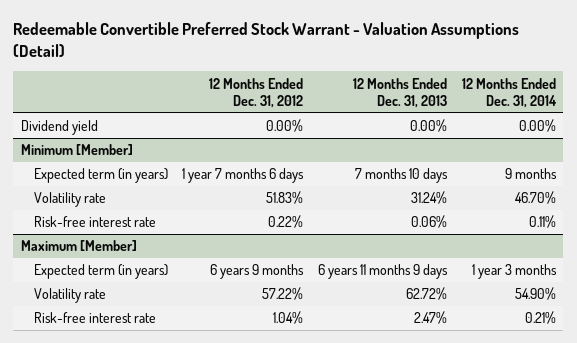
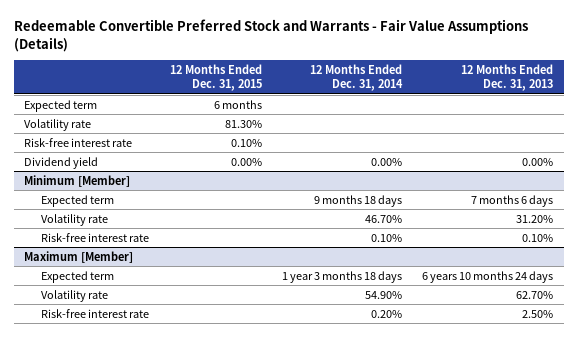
- Redeemable Convertible Preferred Stock Warrant - Valuation Assumptions (Detail)
+ Redeemable Convertible Preferred Stock and Warrants - Fair Value Assumptions (Details)
- | 12 Months Ended Dec. 31, 2012 | 12 Months Ended Dec. 31, 2013 | 12 Months Ended Dec. 31, 2014
+ | 12 Months Ended Dec. 31, 2015 | 12 Months Ended Dec. 31, 2014 | 12 Months Ended Dec. 31, 2013
+ Expected term | 6 months | |
+ Volatility rate | 81.30% | |
+ Risk-free interest rate | 0.10% | |
@ Minimum [Member]
- Expected term (in years) | 1 year 7 months 6 days | 7 months 10 days | 9 months
- Volatility rate | 51.83% | 31.24% | 46.70%
- Risk-free interest rate | 0.22% | 0.06% | 0.11%
+ Expected term | | 9 months 18 days | 7 months 6 days
+ Volatility rate | | 46.70% | 31.20%
+ Risk-free interest rate | | 0.10% | 0.10%
@ Maximum [Member]
- Expected term (in years) | 6 years 9 months | 6 years 11 months 9 days | 1 year 3 months
- Volatility rate | 57.22% | 62.72% | 54.90%
- Risk-free interest rate | 1.04% | 2.47% | 0.21%
+ Expected term | | 1 year 3 months 18 days | 6 years 10 months 24 days
+ Volatility rate | | 54.90% | 62.70%
+ Risk-free interest rate | | 0.20% | 2.50%

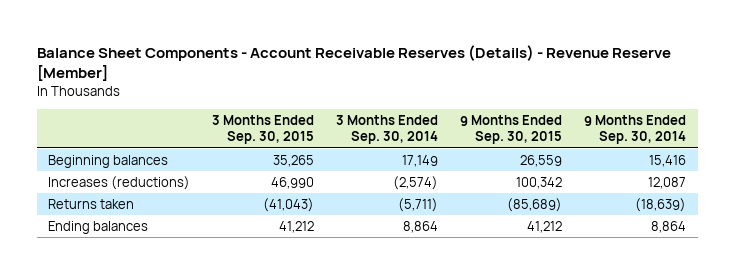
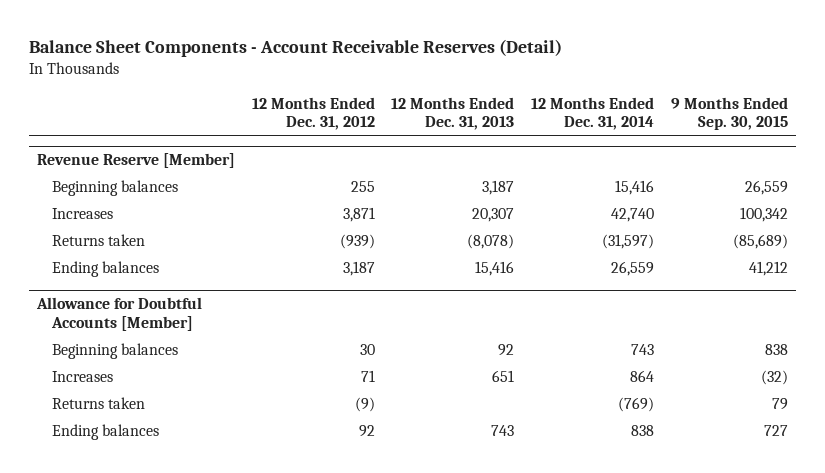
- Balance Sheet Components - Account Receivable Reserves (Details) - Revenue Reserve [Member]
+ Balance Sheet Components - Account Receivable Reserves (Detail)
- | 3 Months Ended Sep. 30, 2015 | 3 Months Ended Sep. 30, 2014 | 9 Months Ended Sep. 30, 2015 | 9 Months Ended Sep. 30, 2014
+ | 12 Months Ended Dec. 31, 2012 | 12 Months Ended Dec. 31, 2013 | 12 Months Ended Dec. 31, 2014 | 9 Months Ended Sep. 30, 2015
+ Revenue Reserve [Member]
- Increases (reductions) | 46,990 | (2,574) | 100,342 | 12,087
+ Increases | 3,871 | 20,307 | 42,740 | 100,342
+ Allowance for Doubtful Accounts [Member]
+ Beginning balances | 30 | 92 | 743 | 838
+ Increases | 71 | 651 | 864 | (32)
+ Returns taken | (9) | | (769) | 79
+ Ending balances | 92 | 743 | 838 | 727

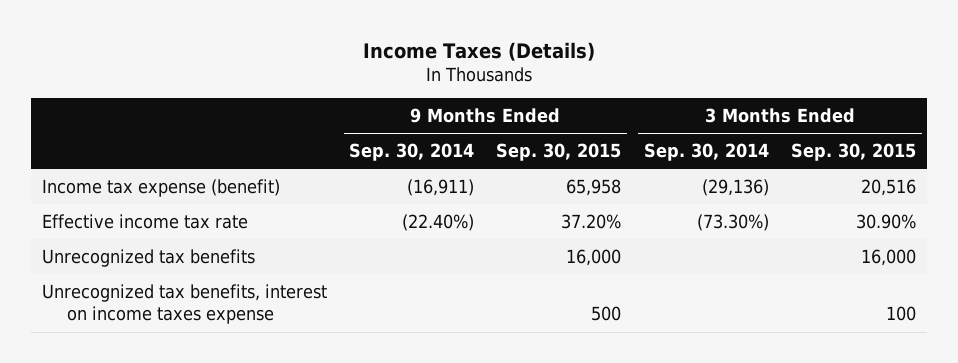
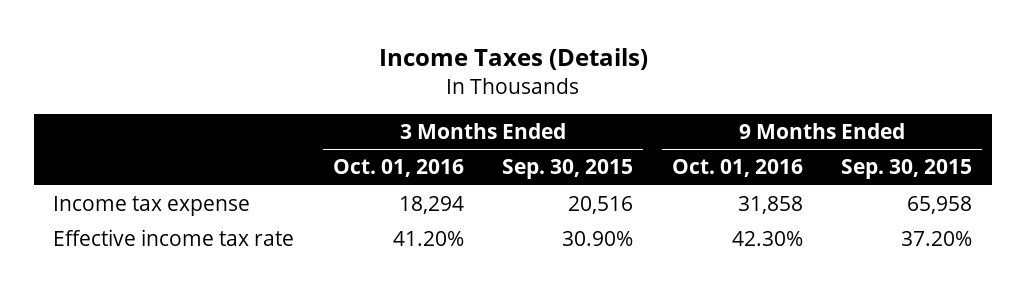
- | 9 Months Ended Sep. 30, 2014 | 9 Months Ended Sep. 30, 2015 | 3 Months Ended Sep. 30, 2014 | 3 Months Ended Sep. 30, 2015
+ | 3 Months Ended Oct. 01, 2016 | 3 Months Ended Sep. 30, 2015 | 9 Months Ended Oct. 01, 2016 | 9 Months Ended Sep. 30, 2015
- Income tax expense (benefit) | (16,911) | 65,958 | (29,136) | 20,516
+ Income tax expense | 18,294 | 20,516 | 31,858 | 65,958
- Unrecognized tax benefits | | 16,000 | | 16,000
- Unrecognized tax benefits, interest on income taxes expense | | 500 | | 100

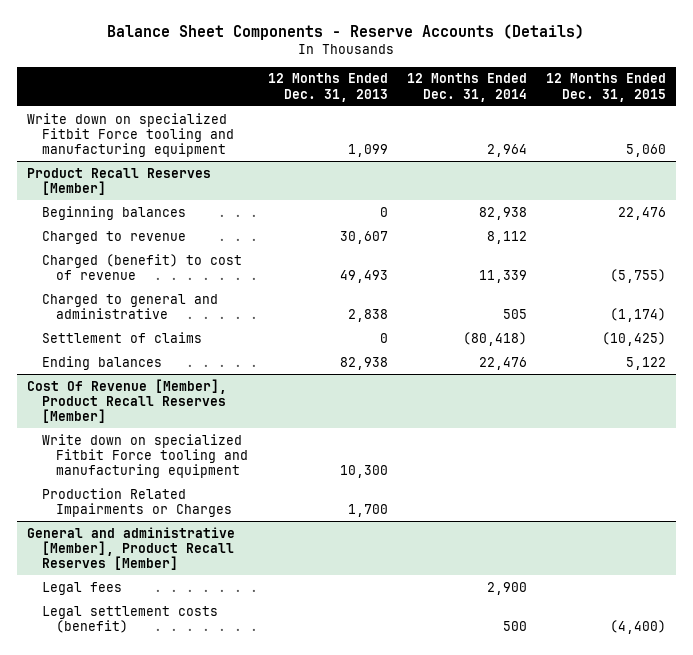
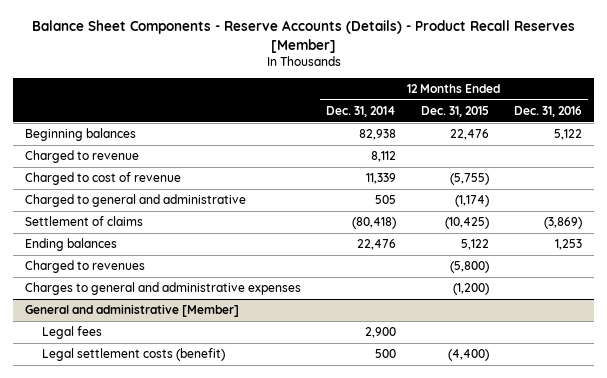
- Balance Sheet Components - Reserve Accounts (Details)
+ Balance Sheet Components - Reserve Accounts (Details) - Product Recall Reserves [Member]
- | 12 Months Ended Dec. 31, 2013 | 12 Months Ended Dec. 31, 2014 | 12 Months Ended Dec. 31, 2015
+ | 12 Months Ended Dec. 31, 2014 | 12 Months Ended Dec. 31, 2015 | 12 Months Ended Dec. 31, 2016
- Write down on specialized Fitbit Force tooling and manufacturing equipment | 1,099 | 2,964 | 5,060
- Product Recall Reserves [Member]
- Charged (benefit) to cost of revenue | 49,493 | 11,339 | (5,755)
+ Charged to cost of revenue | 11,339 | (5,755) |
- Cost Of Revenue [Member], Product Recall Reserves [Member]
- Write down on specialized Fitbit Force tooling and manufacturing equipment | 10,300 | |
- Production Related Impairments or Charges | 1,700 | |
- General and administrative [Member], Product Recall Reserves [Member]
+ Charged to revenues | | (5,800) |
+ Charges to general and administrative expenses | | (1,200) |
+ General and administrative [Member]

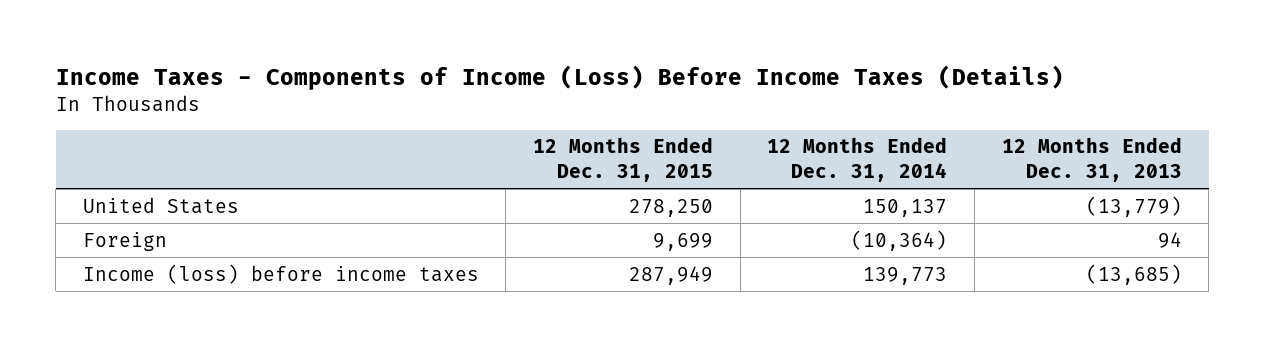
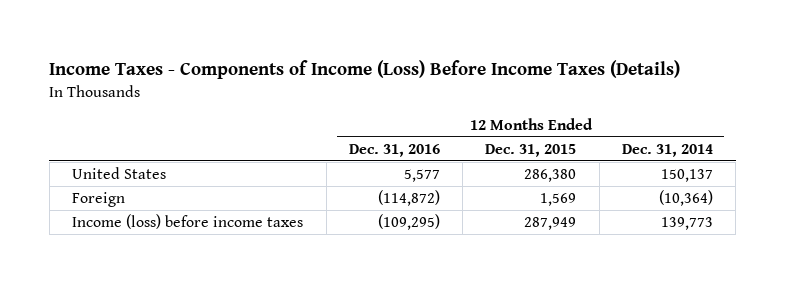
- | 12 Months Ended Dec. 31, 2015 | 12 Months Ended Dec. 31, 2014 | 12 Months Ended Dec. 31, 2013
+ | 12 Months Ended Dec. 31, 2016 | 12 Months Ended Dec. 31, 2015 | 12 Months Ended Dec. 31, 2014
- United States | 278,250 | 150,137 | (13,779)
- Foreign | 9,699 | (10,364) | 94
+ United States | 5,577 | 286,380 | 150,137
+ Foreign | (114,872) | 1,569 | (10,364)

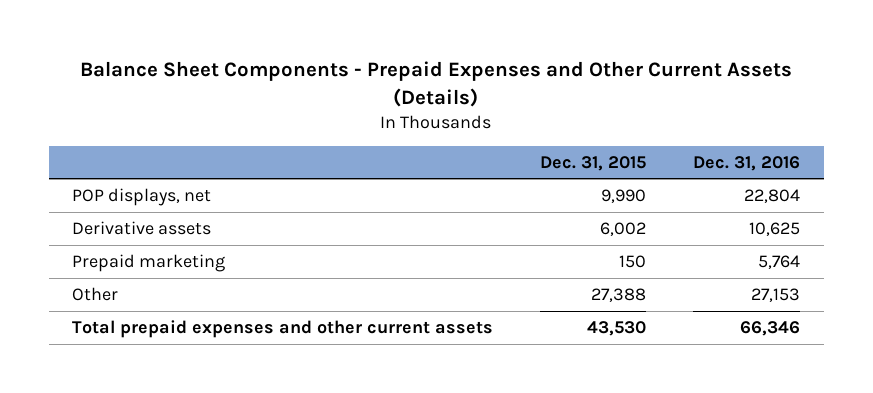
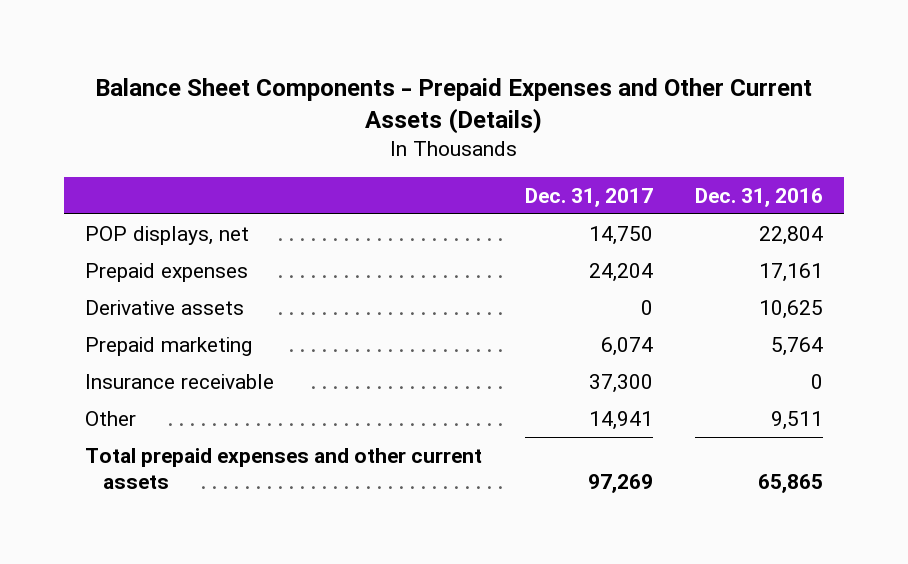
- | Dec. 31, 2015 | Dec. 31, 2016
+ | Dec. 31, 2017 | Dec. 31, 2016
+ Prepaid expenses | 24,204 | 17,161
- Other | 27,388 | 27,153
- Total prepaid expenses and other current assets | 43,530 | 66,346
+ Insurance receivable | 37,300 | 0
+ Other | 14,941 | 9,511
+ Total prepaid expenses and other current assets | 97,269 | 65,865

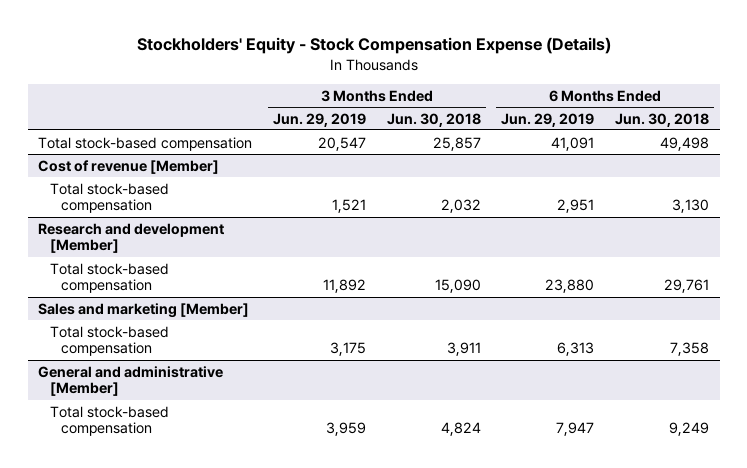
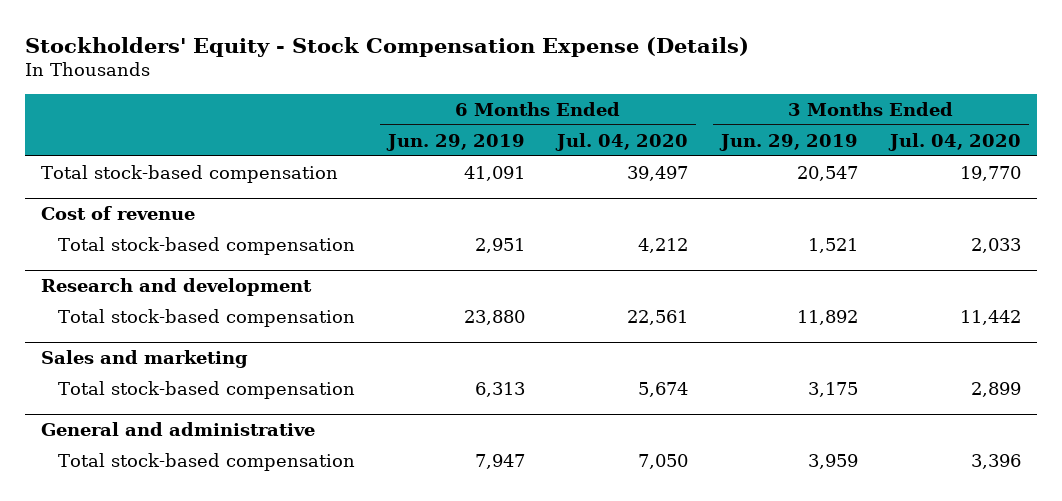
- | 3 Months Ended Jun. 29, 2019 | 3 Months Ended Jun. 30, 2018 | 6 Months Ended Jun. 29, 2019 | 6 Months Ended Jun. 30, 2018
+ | 6 Months Ended Jun. 29, 2019 | 6 Months Ended Jul. 04, 2020 | 3 Months Ended Jun. 29, 2019 | 3 Months Ended Jul. 04, 2020
- Cost of revenue [Member]
+ Cost of revenue
- Research and development [Member]
+ Research and development
- Sales and marketing [Member]
+ Sales and marketing
- General and administrative [Member]
+ General and administrative

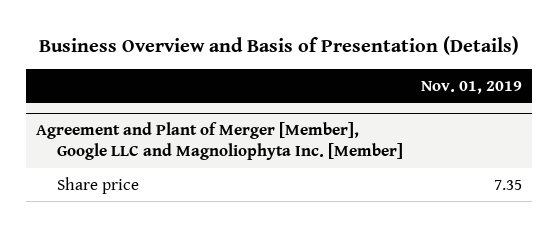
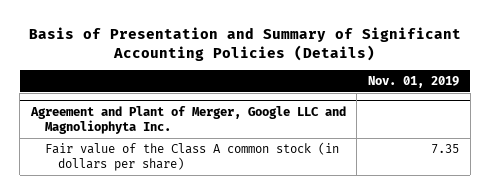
- Business Overview and Basis of Presentation (Details)
+ Basis of Presentation and Summary of Significant Accounting Policies (Details)
- Agreement and Plant of Merger [Member], Google LLC and Magnoliophyta Inc. [Member]
- Share price | 7.35
+ Agreement and Plant of Merger, Google LLC and Magnoliophyta Inc.
+ Fair value of the Class A common stock (in dollars per share) | 7.35

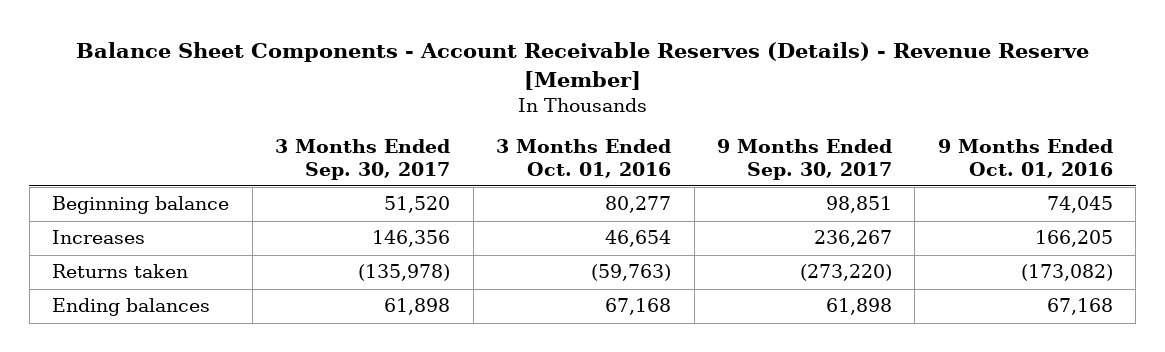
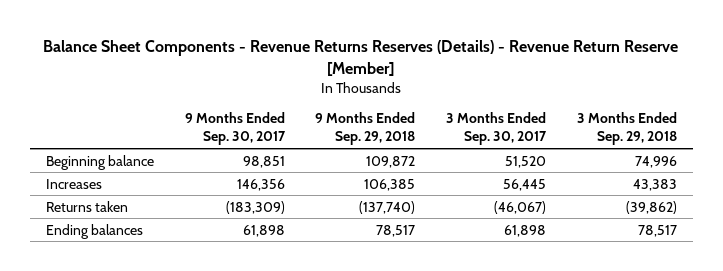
- Balance Sheet Components - Account Receivable Reserves (Details) - Revenue Reserve [Member]
+ Balance Sheet Components - Revenue Returns Reserves (Details) - Revenue Return Reserve [Member]
- | 3 Months Ended Sep. 30, 2017 | 3 Months Ended Oct. 01, 2016 | 9 Months Ended Sep. 30, 2017 | 9 Months Ended Oct. 01, 2016
+ | 9 Months Ended Sep. 30, 2017 | 9 Months Ended Sep. 29, 2018 | 3 Months Ended Sep. 30, 2017 | 3 Months Ended Sep. 29, 2018
- Increases | 146,356 | 46,654 | 236,267 | 166,205
- Returns taken | (135,978) | (59,763) | (273,220) | (173,082)
+ Increases | 146,356 | 106,385 | 56,445 | 43,383
+ Returns taken | (183,309) | (137,740) | (46,067) | (39,862)

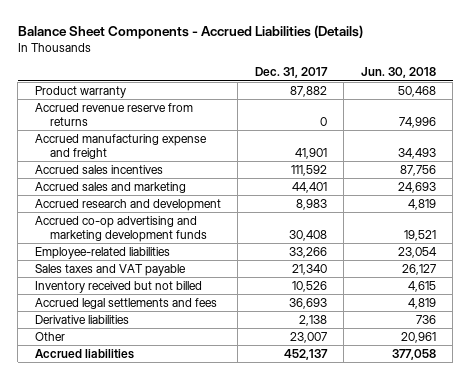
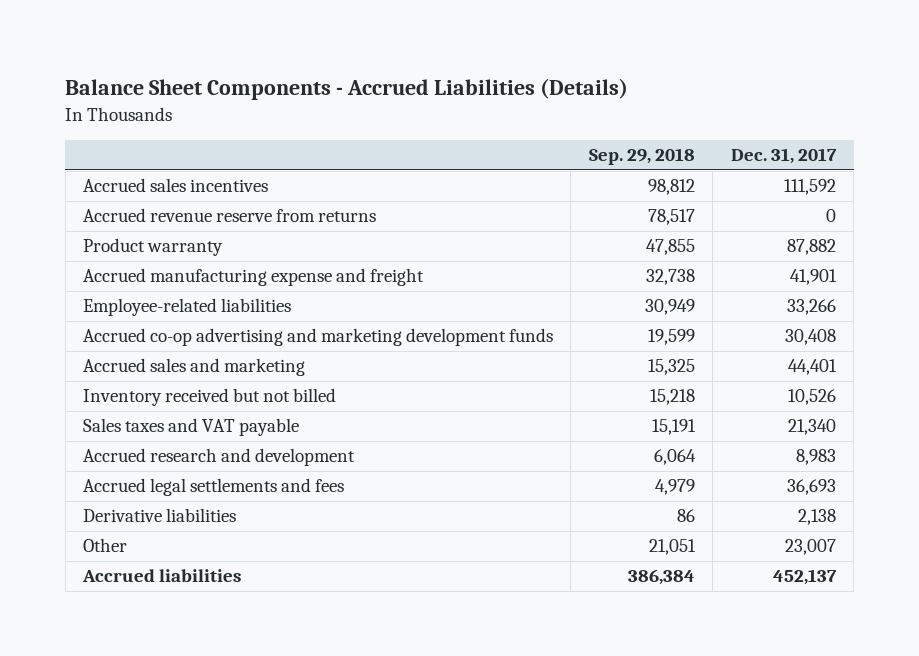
- | Dec. 31, 2017 | Jun. 30, 2018
+ | Sep. 29, 2018 | Dec. 31, 2017
moved up: Accrued sales incentives | 98,812 | 111,592
moved down: Product warranty | 47,855 | 87,882
moved down: Accrued co-op advertising and marketing development funds | 19,599 | 30,408
moved down: Accrued sales and marketing | 15,325 | 44,401
moved down: Sales taxes and VAT payable | 15,191 | 21,340
moved down: Accrued research and development | 6,064 | 8,983

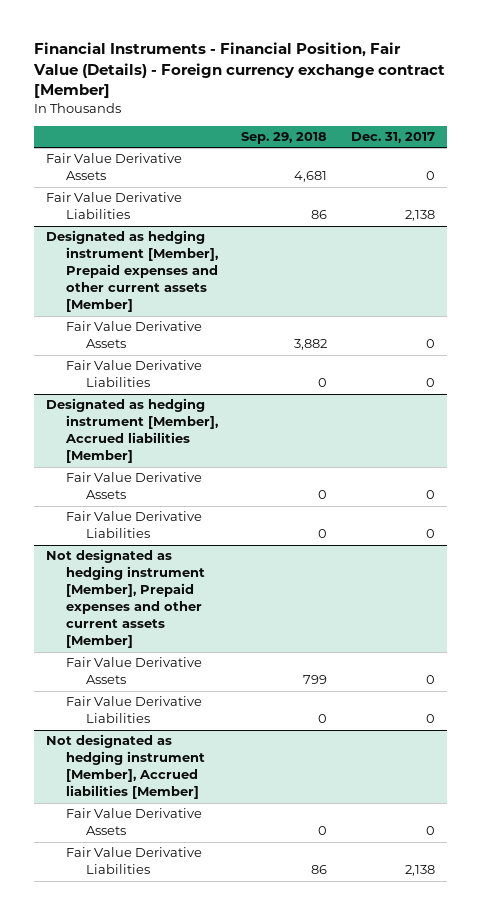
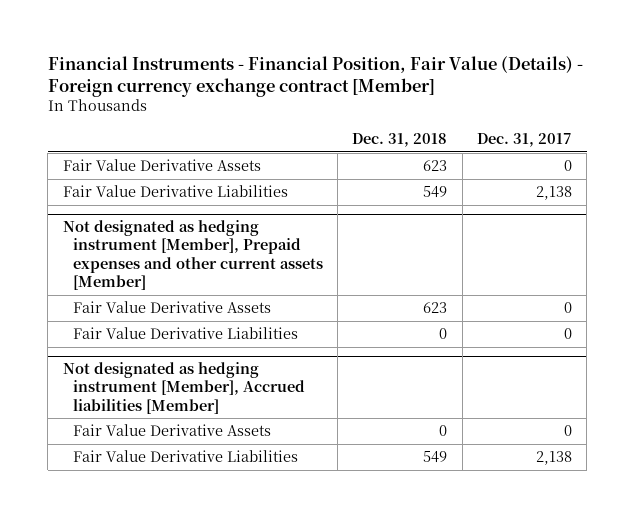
- | Sep. 29, 2018 | Dec. 31, 2017
+ | Dec. 31, 2018 | Dec. 31, 2017
- Designated as hedging instrument [Member], Prepaid expenses and other current assets [Member]
- Fair Value Derivative Assets | 3,882 | 0
- Fair Value Derivative Liabilities | 0 | 0
- Designated as hedging instrument [Member], Accrued liabilities [Member]
- Fair Value Derivative Assets | 0 | 0
- Fair Value Derivative Liabilities | 0 | 0

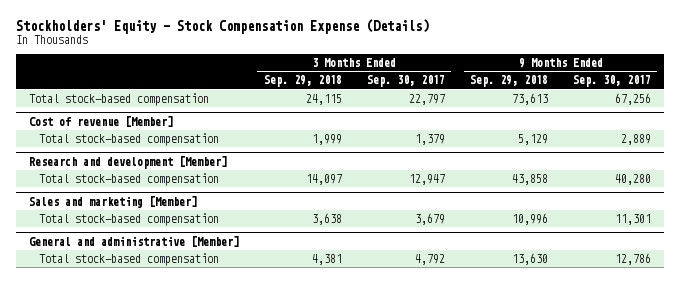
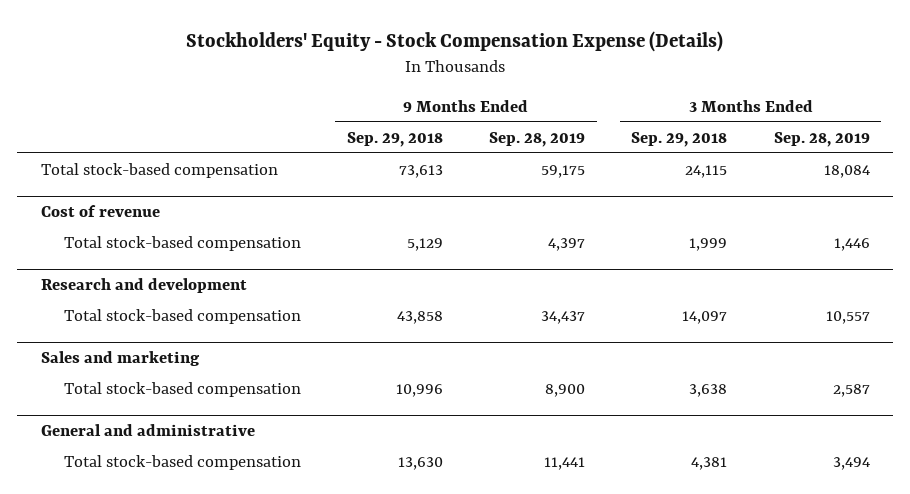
- | 3 Months Ended Sep. 29, 2018 | 3 Months Ended Sep. 30, 2017 | 9 Months Ended Sep. 29, 2018 | 9 Months Ended Sep. 30, 2017
+ | 9 Months Ended Sep. 29, 2018 | 9 Months Ended Sep. 28, 2019 | 3 Months Ended Sep. 29, 2018 | 3 Months Ended Sep. 28, 2019
- Cost of revenue [Member]
+ Cost of revenue
- Research and development [Member]
+ Research and development
- Sales and marketing [Member]
+ Sales and marketing
- General and administrative [Member]
+ General and administrative

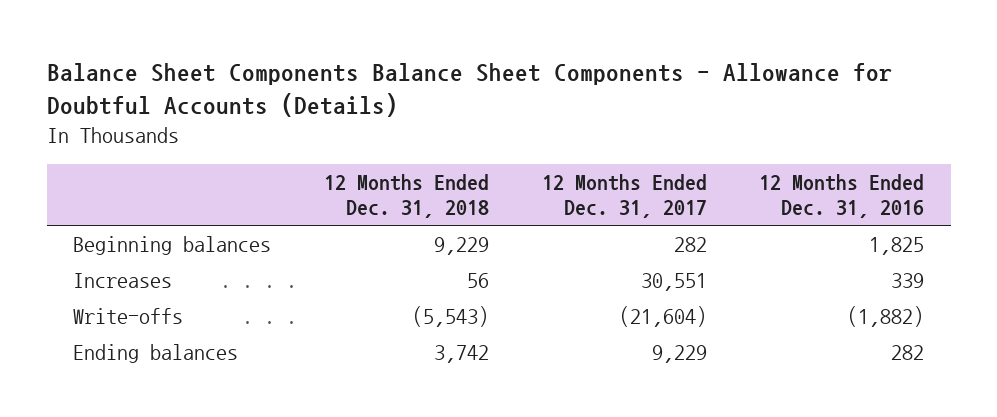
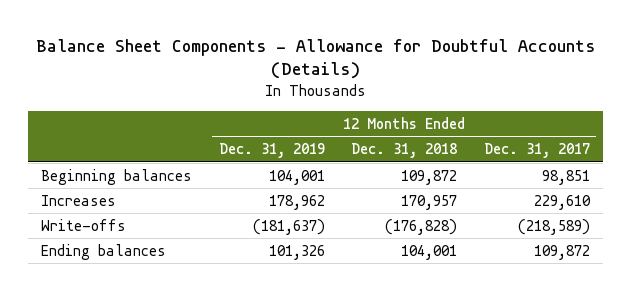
- Balance Sheet Components Balance Sheet Components - Allowance for Doubtful Accounts (Details)
+ Balance Sheet Components - Allowance for Doubtful Accounts (Details)
- | 12 Months Ended Dec. 31, 2018 | 12 Months Ended Dec. 31, 2017 | 12 Months Ended Dec. 31, 2016
+ | 12 Months Ended Dec. 31, 2019 | 12 Months Ended Dec. 31, 2018 | 12 Months Ended Dec. 31, 2017
- Beginning balances | 9,229 | 282 | 1,825
- Increases | 56 | 30,551 | 339
- Write-offs | (5,543) | (21,604) | (1,882)
- Ending balances | 3,742 | 9,229 | 282
+ Beginning balances | 104,001 | 109,872 | 98,851
+ Increases | 178,962 | 170,957 | 229,610
+ Write-offs | (181,637) | (176,828) | (218,589)
+ Ending balances | 101,326 | 104,001 | 109,872

